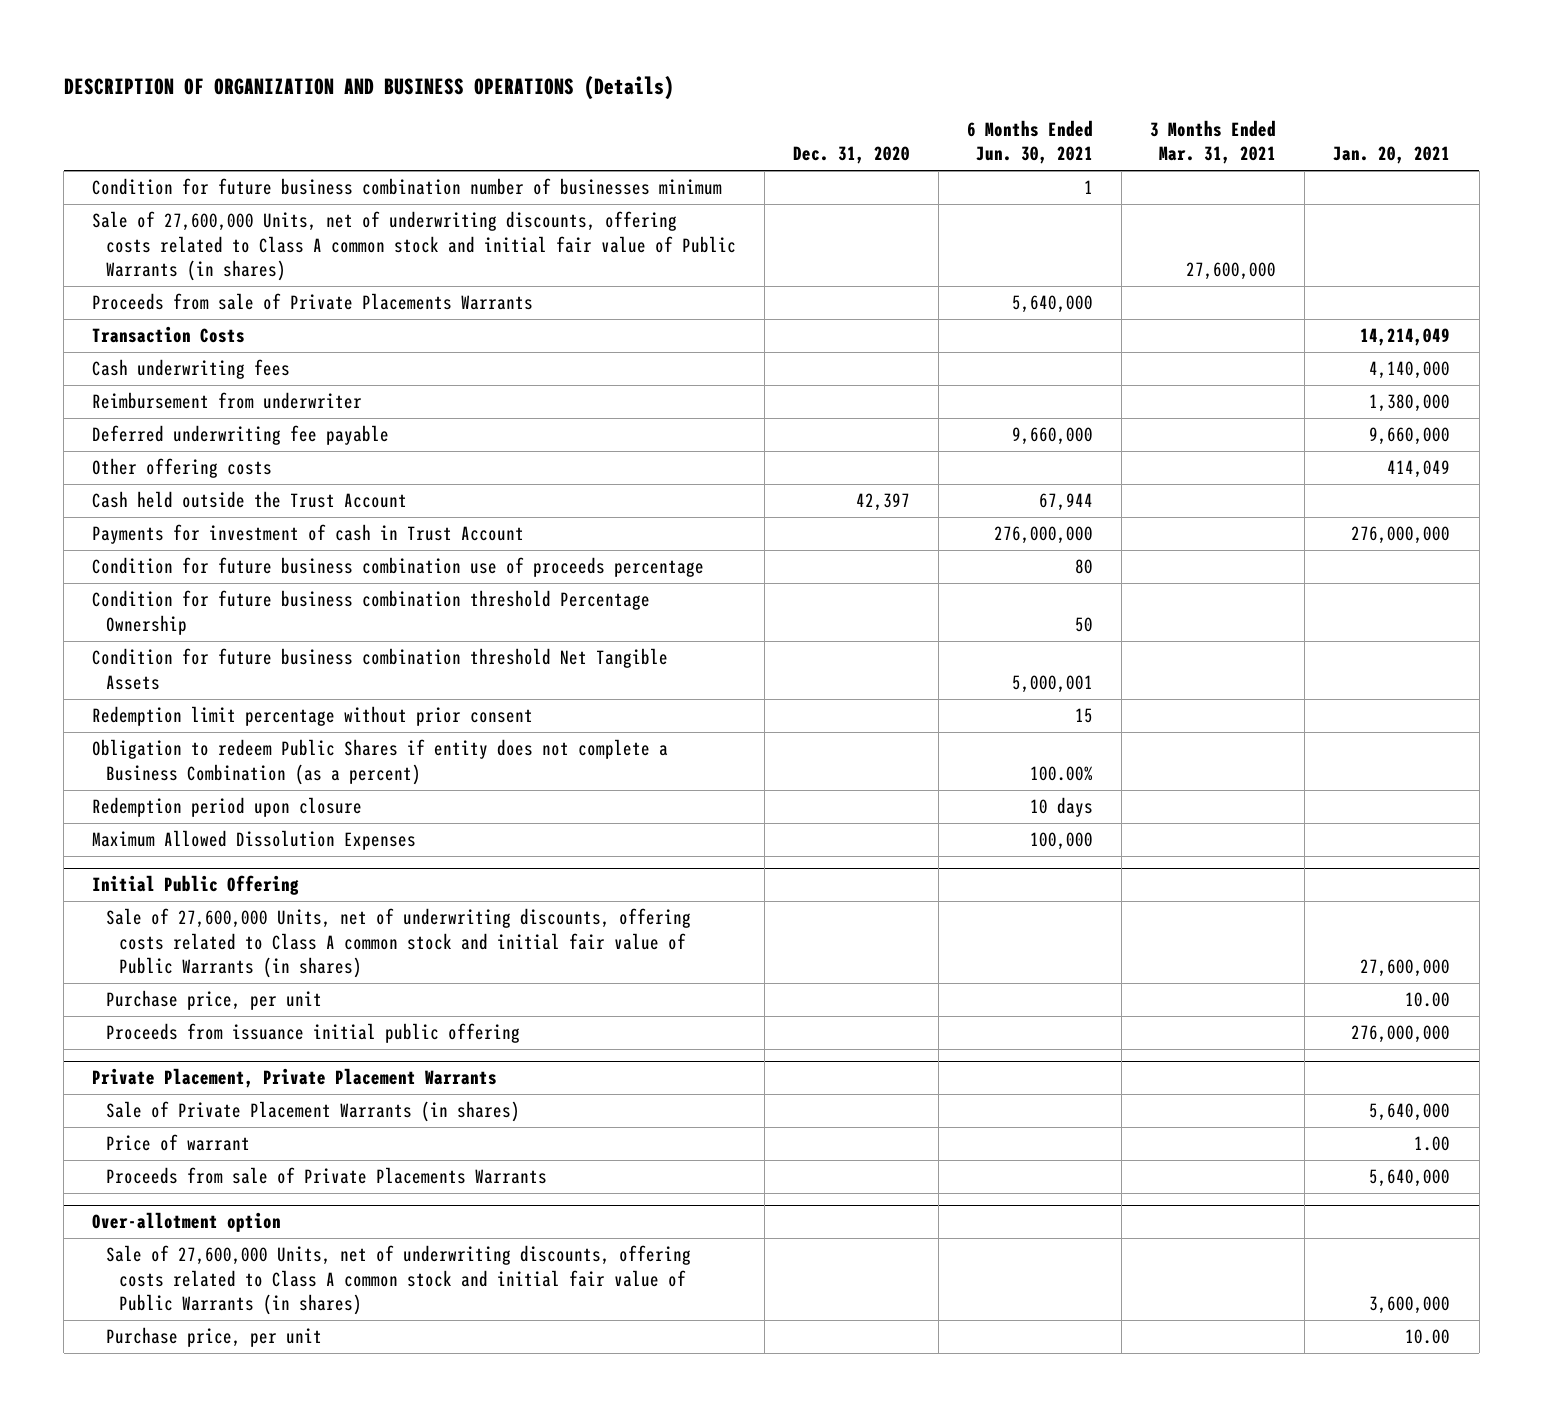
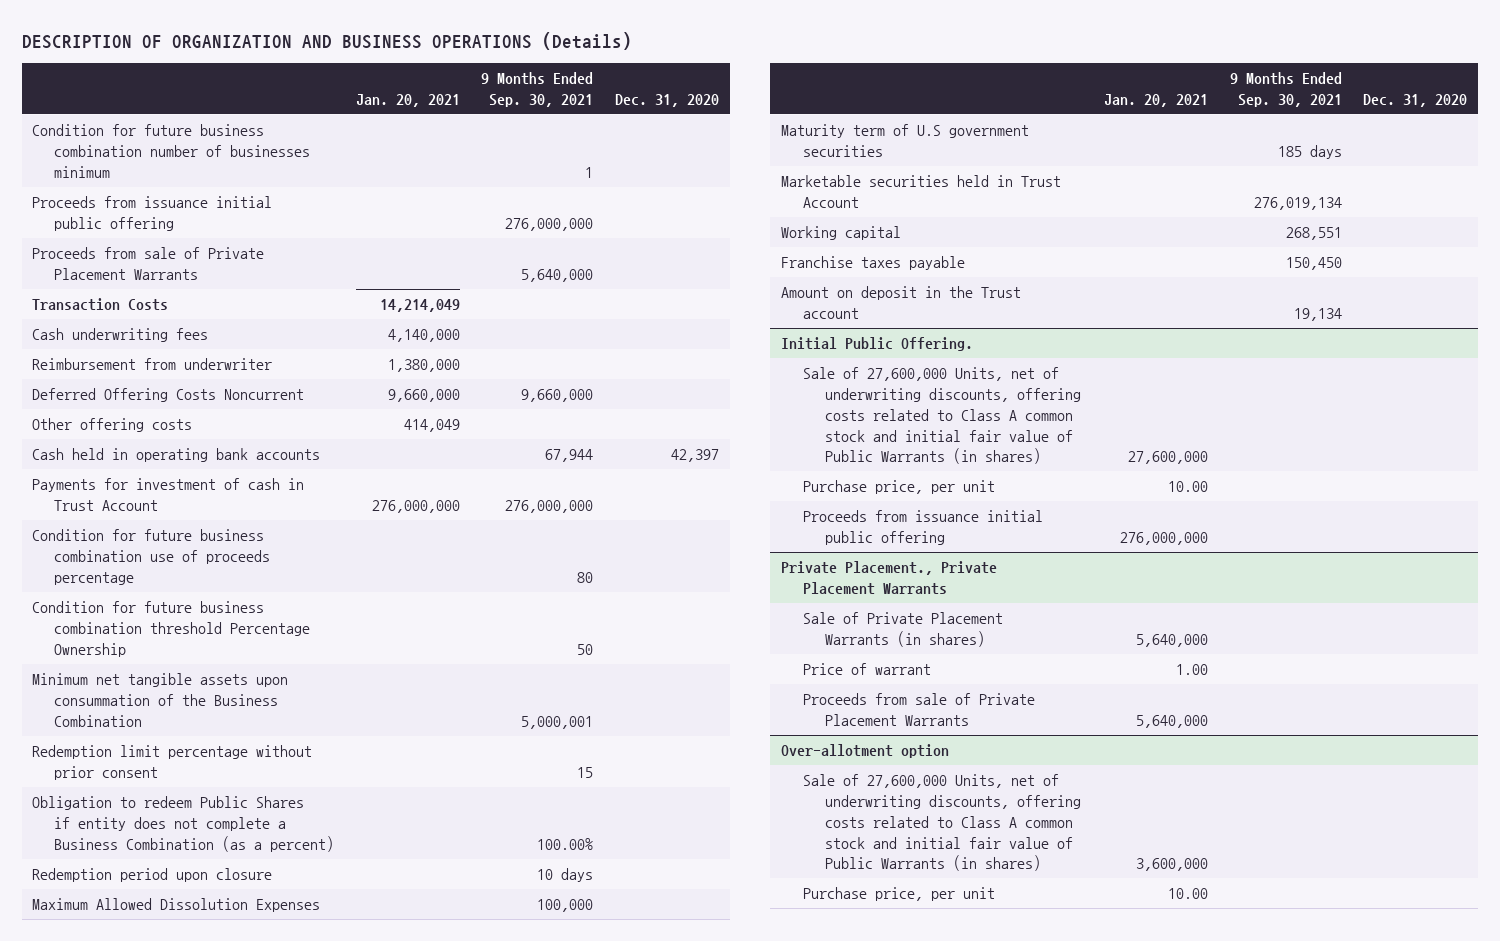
- | Dec. 31, 2020 | 6 Months Ended Jun. 30, 2021 | 3 Months Ended Mar. 31, 2021 | Jan. 20, 2021
+ | Jan. 20, 2021 | 9 Months Ended Sep. 30, 2021 | Dec. 31, 2020
- Sale of 27,600,000 Units, net of underwriting discounts, offering costs related to Class A common stock and initial fair value of Public Warrants (in shares) | | | 27,600,000 |
- Proceeds from sale of Private Placements Warrants | | 5,640,000 | |
+ Proceeds from issuance initial public offering | | 276,000,000 |
+ Proceeds from sale of Private Placement Warrants | | 5,640,000 |
- Deferred underwriting fee payable | | 9,660,000 | | 9,660,000
+ Deferred Offering Costs Noncurrent | 9,660,000 | 9,660,000 |
- Cash held outside the Trust Account | 42,397 | 67,944 | |
+ Cash held in operating bank accounts | | 67,944 | 42,397
- Condition for future business combination threshold Net Tangible Assets | | 5,000,001 | |
+ Minimum net tangible assets upon consummation of the Business Combination | | 5,000,001 |
- Initial Public Offering
+ Maturity term of U.S government securities | | 185 days |
+ Marketable securities held in Trust Account | | 276,019,134 |
+ Working capital | | 268,551 |
+ Franchise taxes payable | | 150,450 |
+ Amount on deposit in the Trust account | | 19,134 |
+ Initial Public Offering.
- Private Placement, Private Placement Warrants
+ Private Placement., Private Placement Warrants
- Proceeds from sale of Private Placements Warrants | | | | 5,640,000
+ Proceeds from sale of Private Placement Warrants | 5,640,000 | |

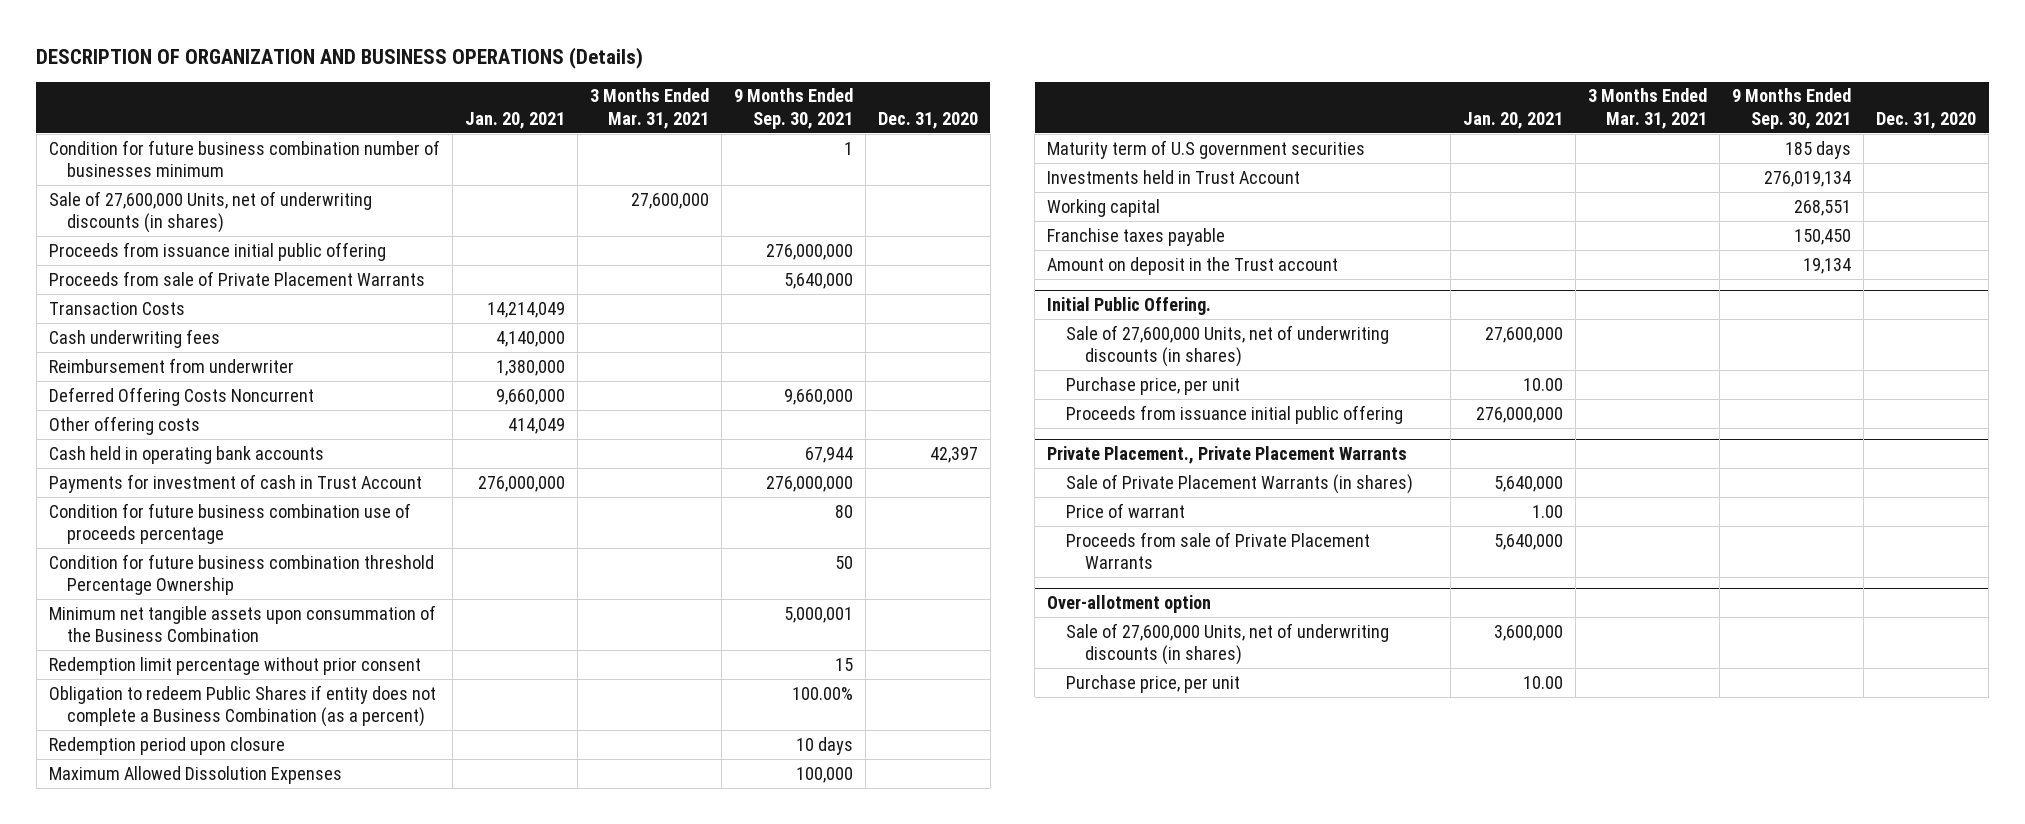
- | Jan. 20, 2021 | 9 Months Ended Sep. 30, 2021 | Dec. 31, 2020
+ | Jan. 20, 2021 | 3 Months Ended Mar. 31, 2021 | 9 Months Ended Sep. 30, 2021 | Dec. 31, 2020
+ Sale of 27,600,000 Units, net of underwriting discounts (in shares) | | 27,600,000 | |
- Marketable securities held in Trust Account | | 276,019,134 |
+ Investments held in Trust Account | | | 276,019,134 |
@ Initial Public Offering.
- Sale of 27,600,000 Units, net of underwriting discounts, offering costs related to Class A common stock and initial fair value of Public Warrants (in shares) | 27,600,000 | |
+ Sale of 27,600,000 Units, net of underwriting discounts (in shares) | 27,600,000 | | |
@ Over-allotment option
- Sale of 27,600,000 Units, net of underwriting discounts, offering costs related to Class A common stock and initial fair value of Public Warrants (in shares) | 3,600,000 | |
+ Sale of 27,600,000 Units, net of underwriting discounts (in shares) | 3,600,000 | | |

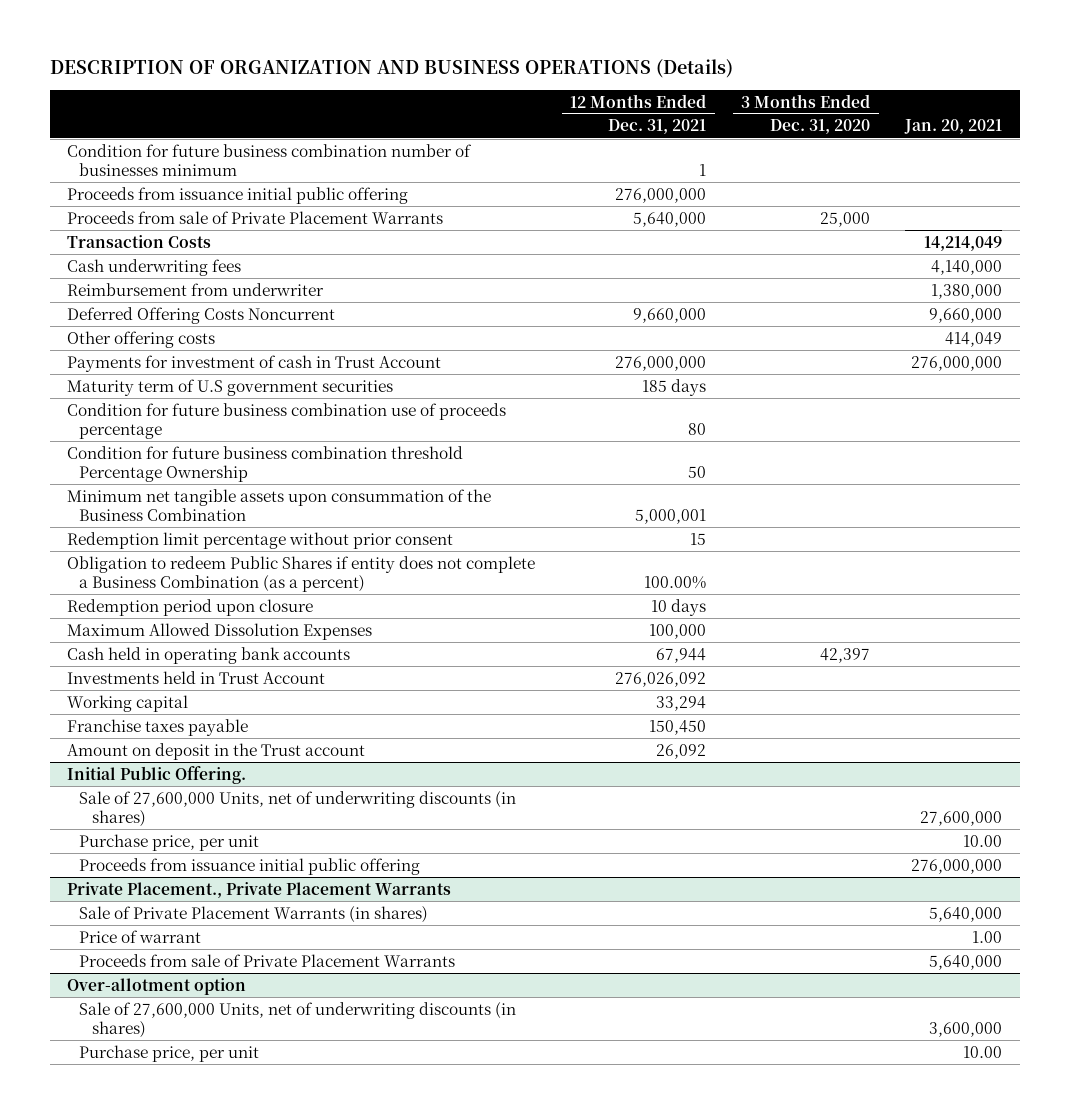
- | Jan. 20, 2021 | 3 Months Ended Mar. 31, 2021 | 9 Months Ended Sep. 30, 2021 | Dec. 31, 2020
+ | 12 Months Ended Dec. 31, 2021 | 3 Months Ended Dec. 31, 2020 | Jan. 20, 2021
- Sale of 27,600,000 Units, net of underwriting discounts (in shares) | | 27,600,000 | |
moved up: Maturity term of U.S government securities | 185 days | |
moved down: Cash held in operating bank accounts | 67,944 | 42,397 |

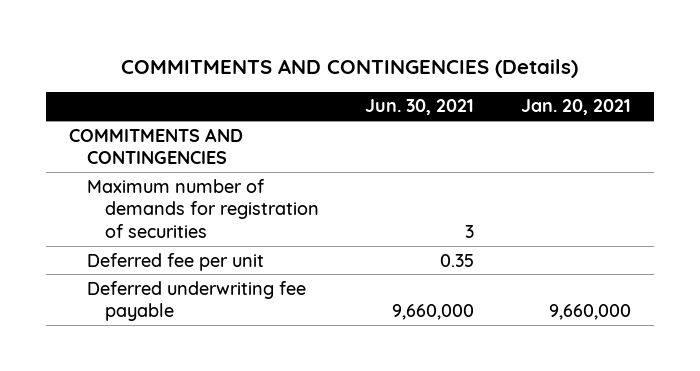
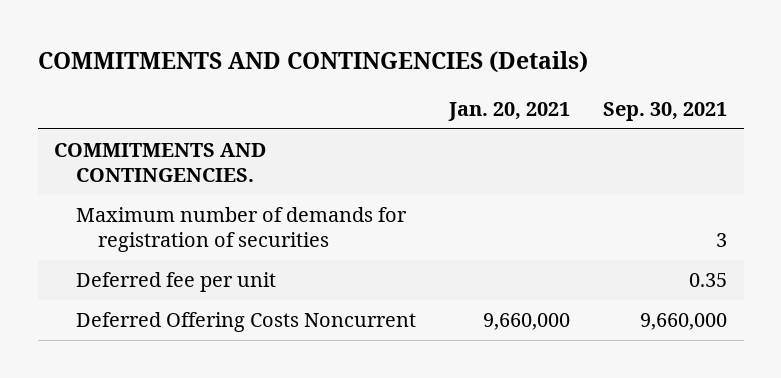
- | Jun. 30, 2021 | Jan. 20, 2021
+ | Jan. 20, 2021 | Sep. 30, 2021
- COMMITMENTS AND CONTINGENCIES
+ COMMITMENTS AND CONTINGENCIES.
- Deferred underwriting fee payable | 9,660,000 | 9,660,000
+ Deferred Offering Costs Noncurrent | 9,660,000 | 9,660,000

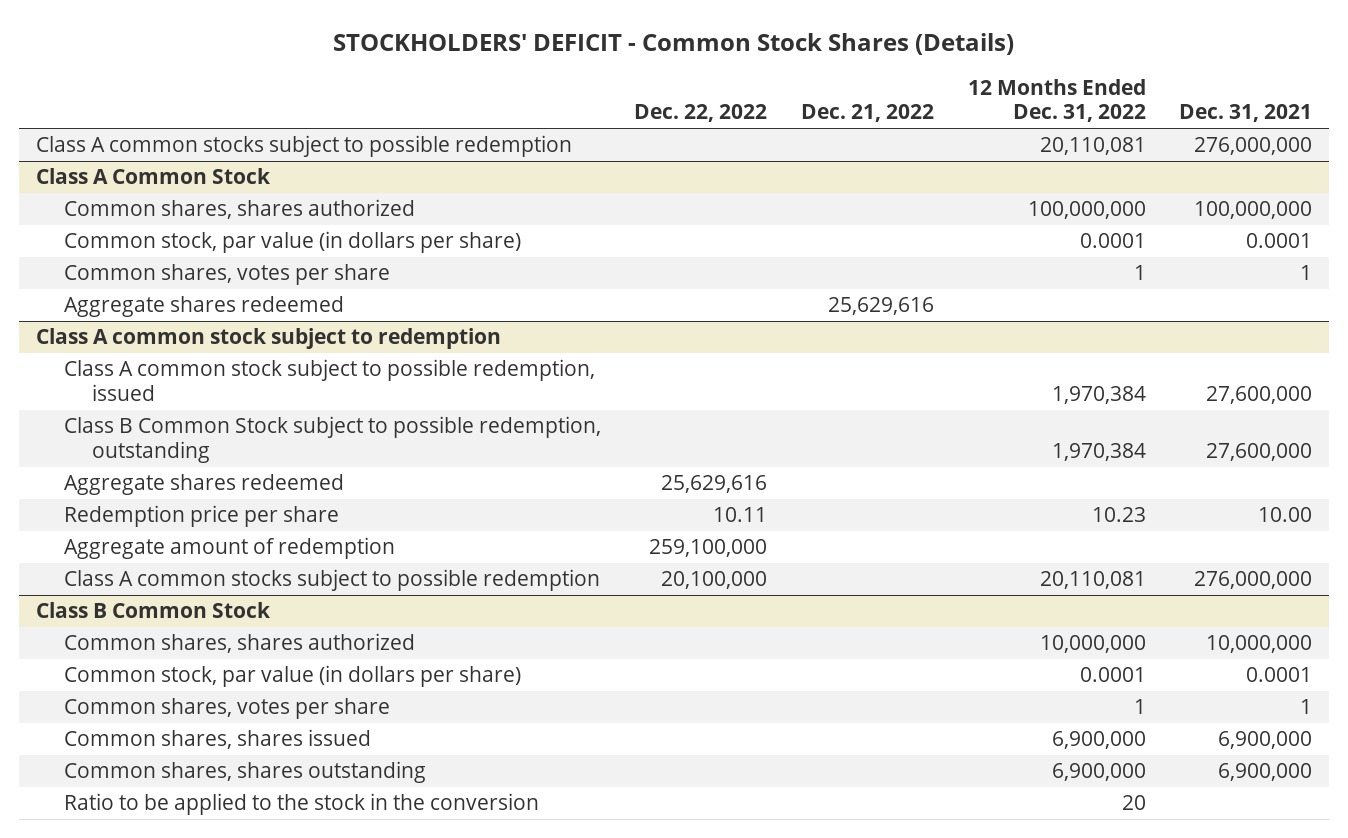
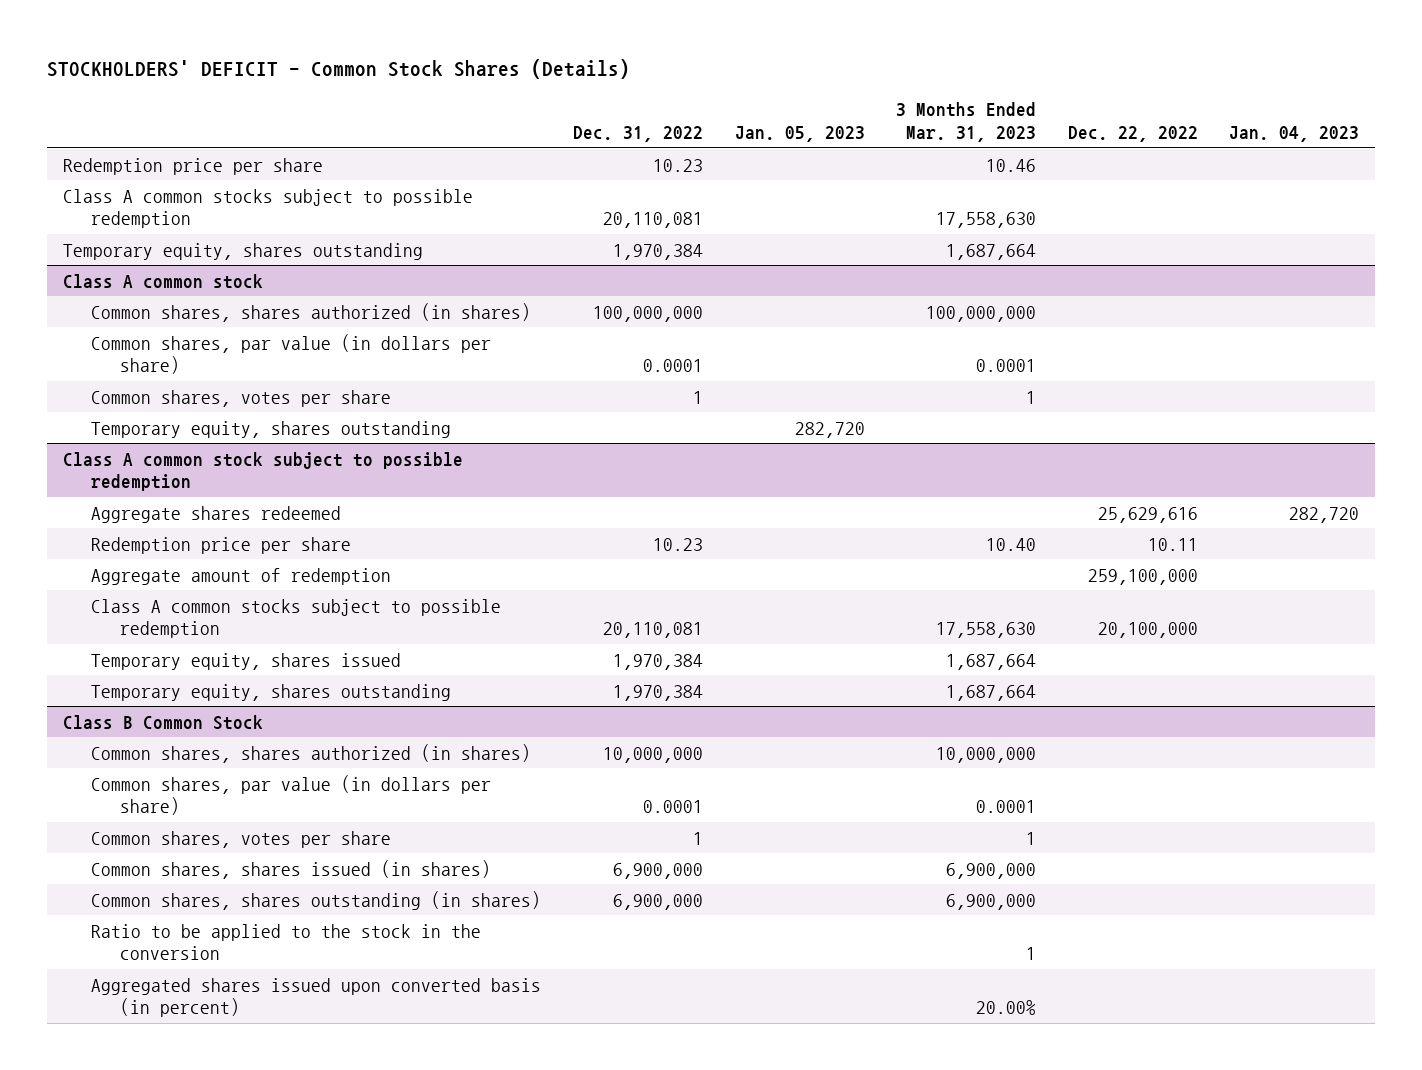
- | Dec. 22, 2022 | Dec. 21, 2022 | 12 Months Ended Dec. 31, 2022 | Dec. 31, 2021
+ | Dec. 31, 2022 | Jan. 05, 2023 | 3 Months Ended Mar. 31, 2023 | Dec. 22, 2022 | Jan. 04, 2023
+ Redemption price per share | 10.23 | | 10.46 | |
- Class A Common Stock
- Common shares, shares authorized | | | 100,000,000 | 100,000,000
- Common stock, par value (in dollars per share) | | | 0.0001 | 0.0001
+ Temporary equity, shares outstanding | 1,970,384 | | 1,687,664 | |
+ Class A common stock
+ Common shares, shares authorized (in shares) | 100,000,000 | | 100,000,000 | |
+ Common shares, par value (in dollars per share) | 0.0001 | | 0.0001 | |
- Aggregate shares redeemed | | 25,629,616 | |
- Class A common stock subject to redemption
- Class A common stock subject to possible redemption, issued | | | 1,970,384 | 27,600,000
- Class B Common Stock subject to possible redemption, outstanding | | | 1,970,384 | 27,600,000
+ Temporary equity, shares outstanding | | 282,720 | | |
+ Class A common stock subject to possible redemption
+ Temporary equity, shares issued | 1,970,384 | | 1,687,664 | |
+ Temporary equity, shares outstanding | 1,970,384 | | 1,687,664 | |
@ Class B Common Stock
- Common shares, shares authorized | | | 10,000,000 | 10,000,000
- Common stock, par value (in dollars per share) | | | 0.0001 | 0.0001
+ Common shares, shares authorized (in shares) | 10,000,000 | | 10,000,000 | |
+ Common shares, par value (in dollars per share) | 0.0001 | | 0.0001 | |
- Common shares, shares issued | | | 6,900,000 | 6,900,000
- Common shares, shares outstanding | | | 6,900,000 | 6,900,000
+ Common shares, shares issued (in shares) | 6,900,000 | | 6,900,000 | |
+ Common shares, shares outstanding (in shares) | 6,900,000 | | 6,900,000 | |
+ Aggregated shares issued upon converted basis (in percent) | | | 20.00% | |

